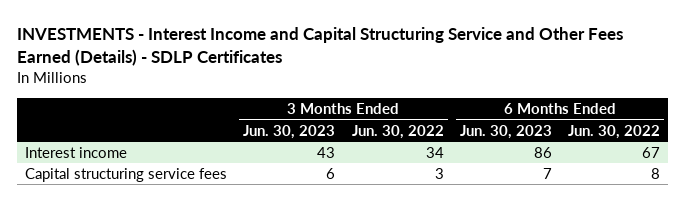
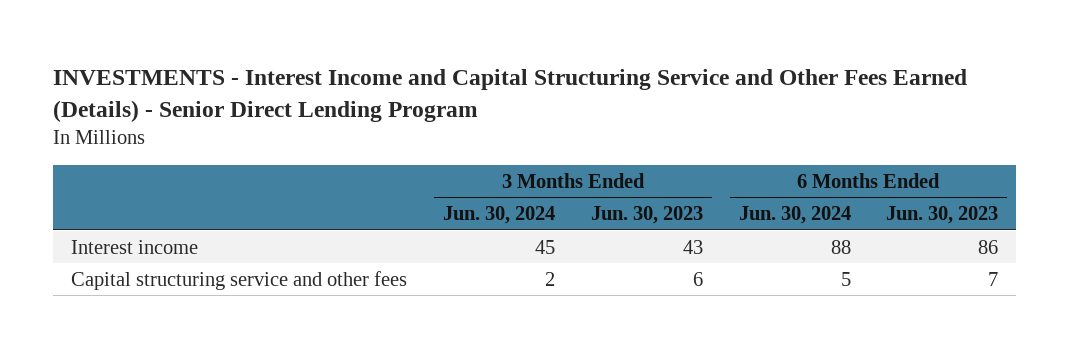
- INVESTMENTS - Interest Income and Capital Structuring Service and Other Fees Earned (Details) - SDLP Certificates
+ INVESTMENTS - Interest Income and Capital Structuring Service and Other Fees Earned (Details) - Senior Direct Lending Program
- | 3 Months Ended Jun. 30, 2023 | 3 Months Ended Jun. 30, 2022 | 6 Months Ended Jun. 30, 2023 | 6 Months Ended Jun. 30, 2022
+ | 3 Months Ended Jun. 30, 2024 | 3 Months Ended Jun. 30, 2023 | 6 Months Ended Jun. 30, 2024 | 6 Months Ended Jun. 30, 2023
- Capital structuring service fees | 6 | 3 | 7 | 8
+ Capital structuring service and other fees | 2 | 6 | 5 | 7

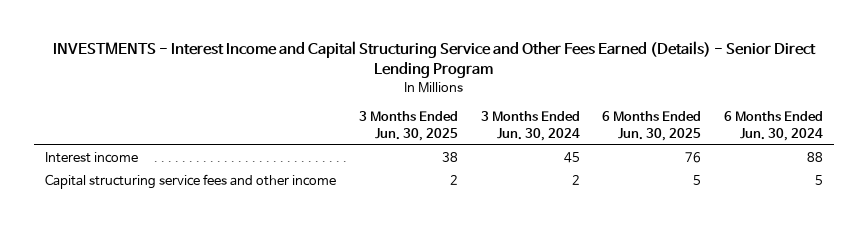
- | 3 Months Ended Jun. 30, 2024 | 3 Months Ended Jun. 30, 2023 | 6 Months Ended Jun. 30, 2024 | 6 Months Ended Jun. 30, 2023
+ | 3 Months Ended Jun. 30, 2025 | 3 Months Ended Jun. 30, 2024 | 6 Months Ended Jun. 30, 2025 | 6 Months Ended Jun. 30, 2024
- Capital structuring service and other fees | 2 | 6 | 5 | 7
+ Capital structuring service fees and other income | 2 | 2 | 5 | 5

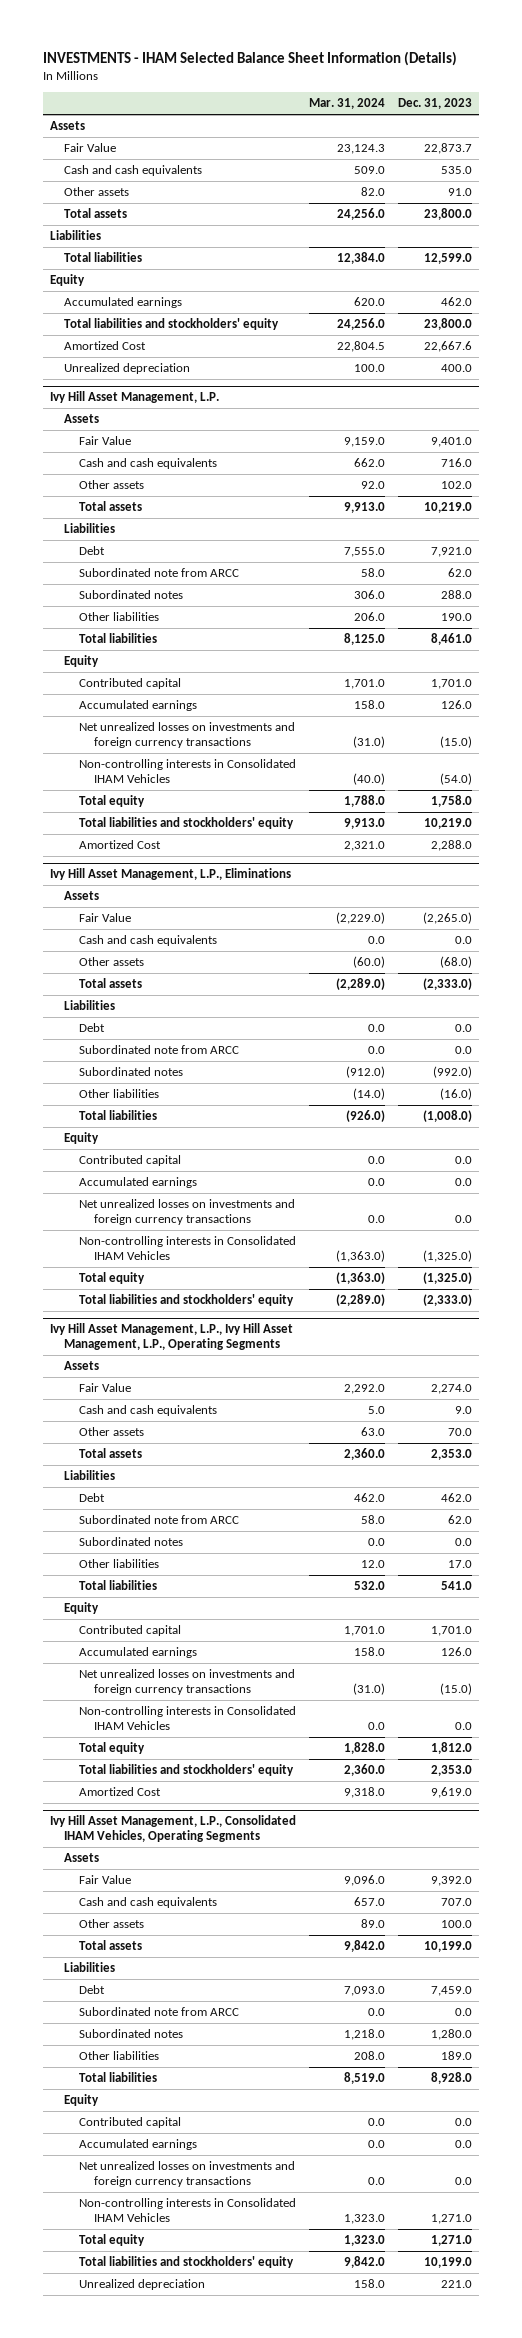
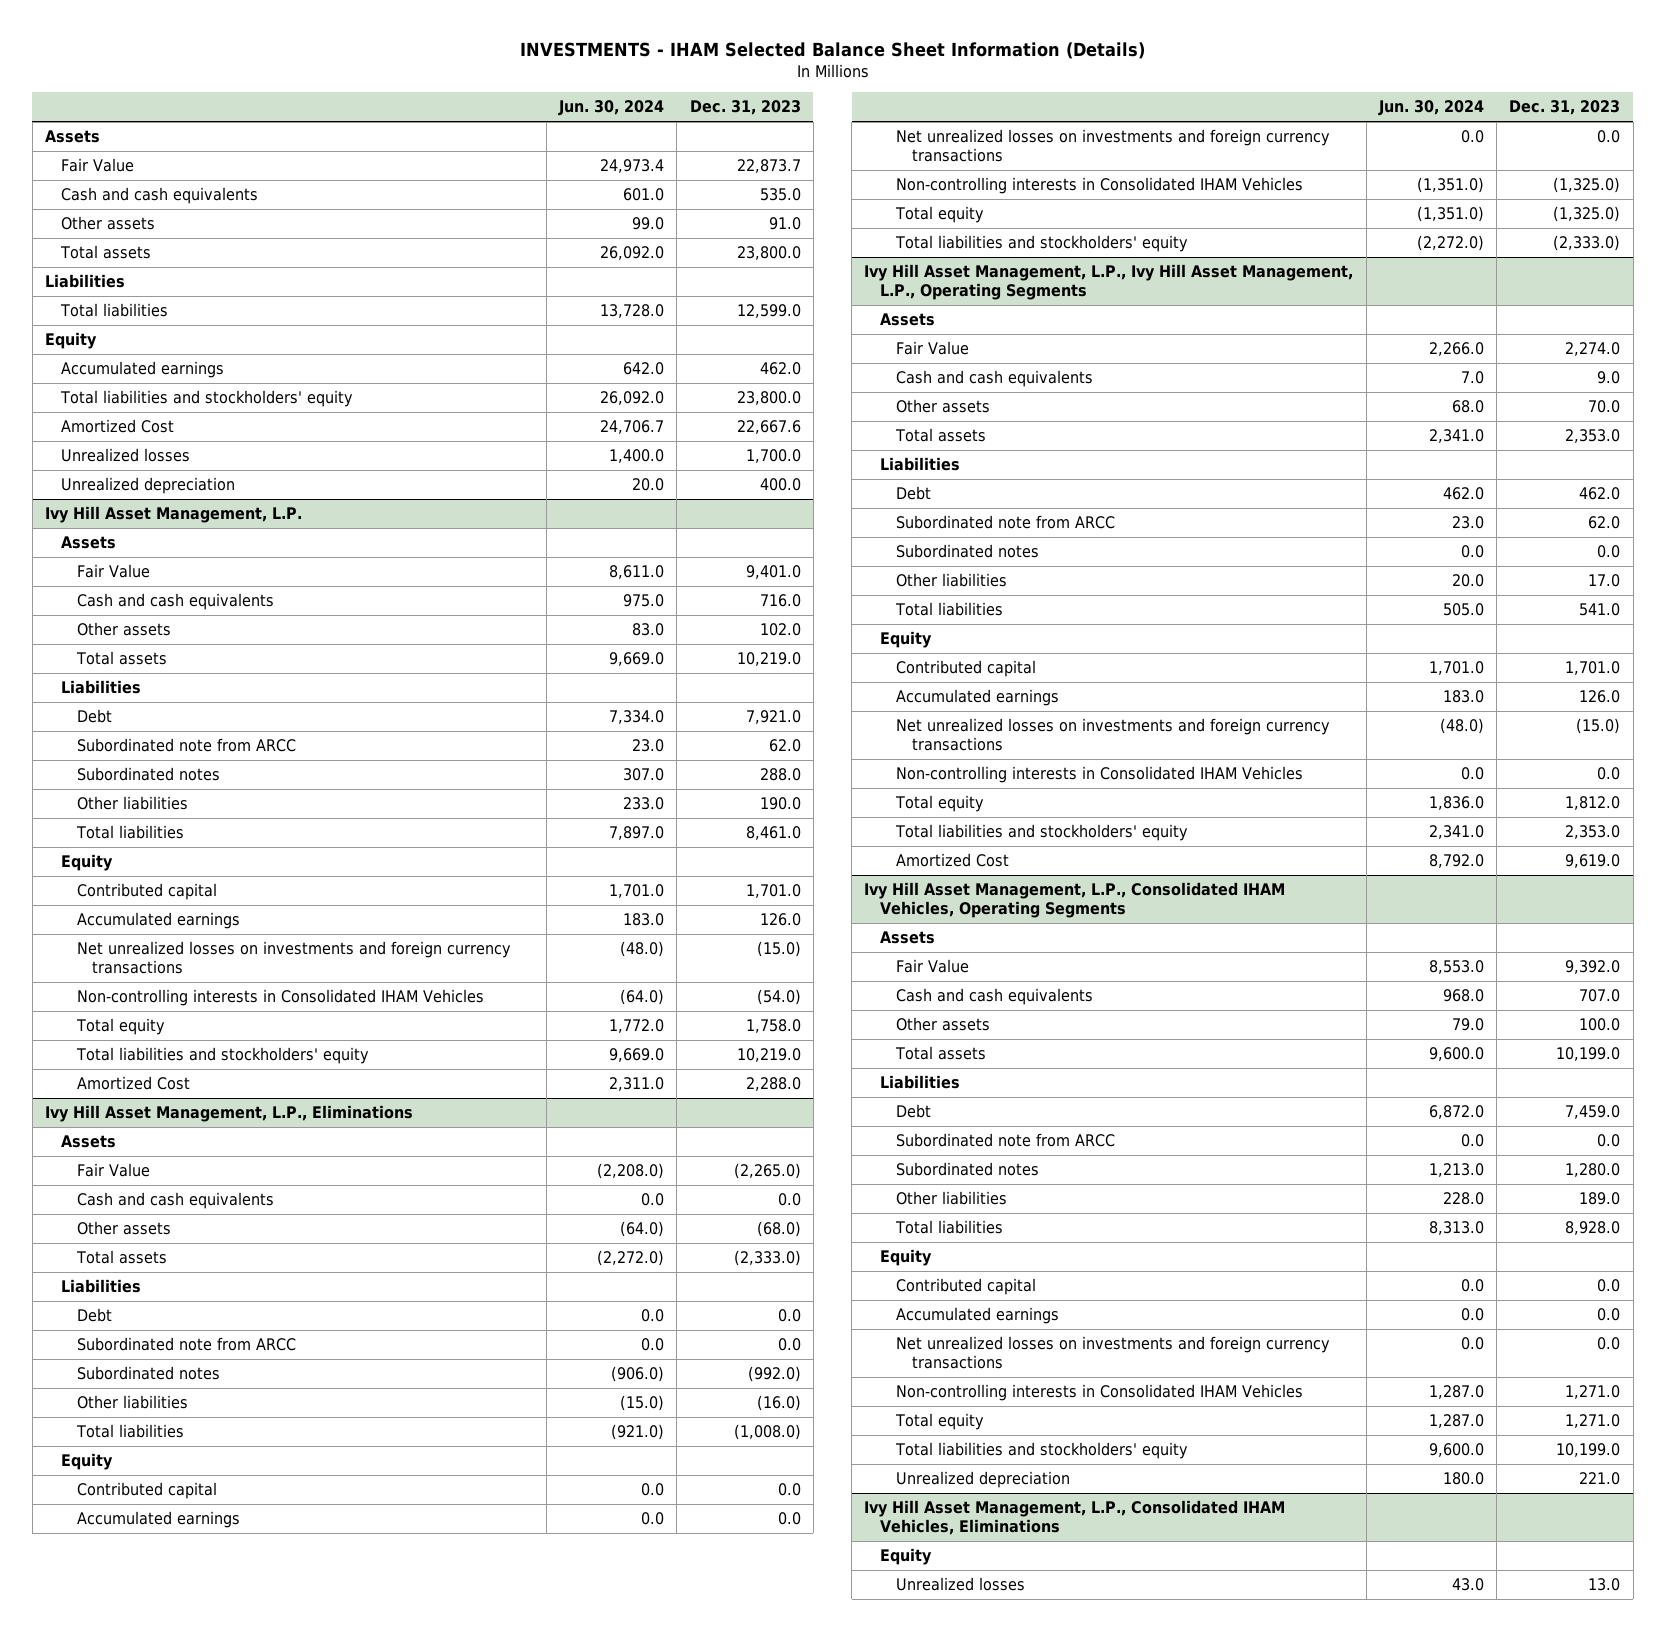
- | Mar. 31, 2024 | Dec. 31, 2023
+ | Jun. 30, 2024 | Dec. 31, 2023
+ Unrealized losses | 1,400.0 | 1,700.0
+ Ivy Hill Asset Management, L.P., Consolidated IHAM Vehicles, Eliminations
+ Equity
+ Unrealized losses | 43.0 | 13.0

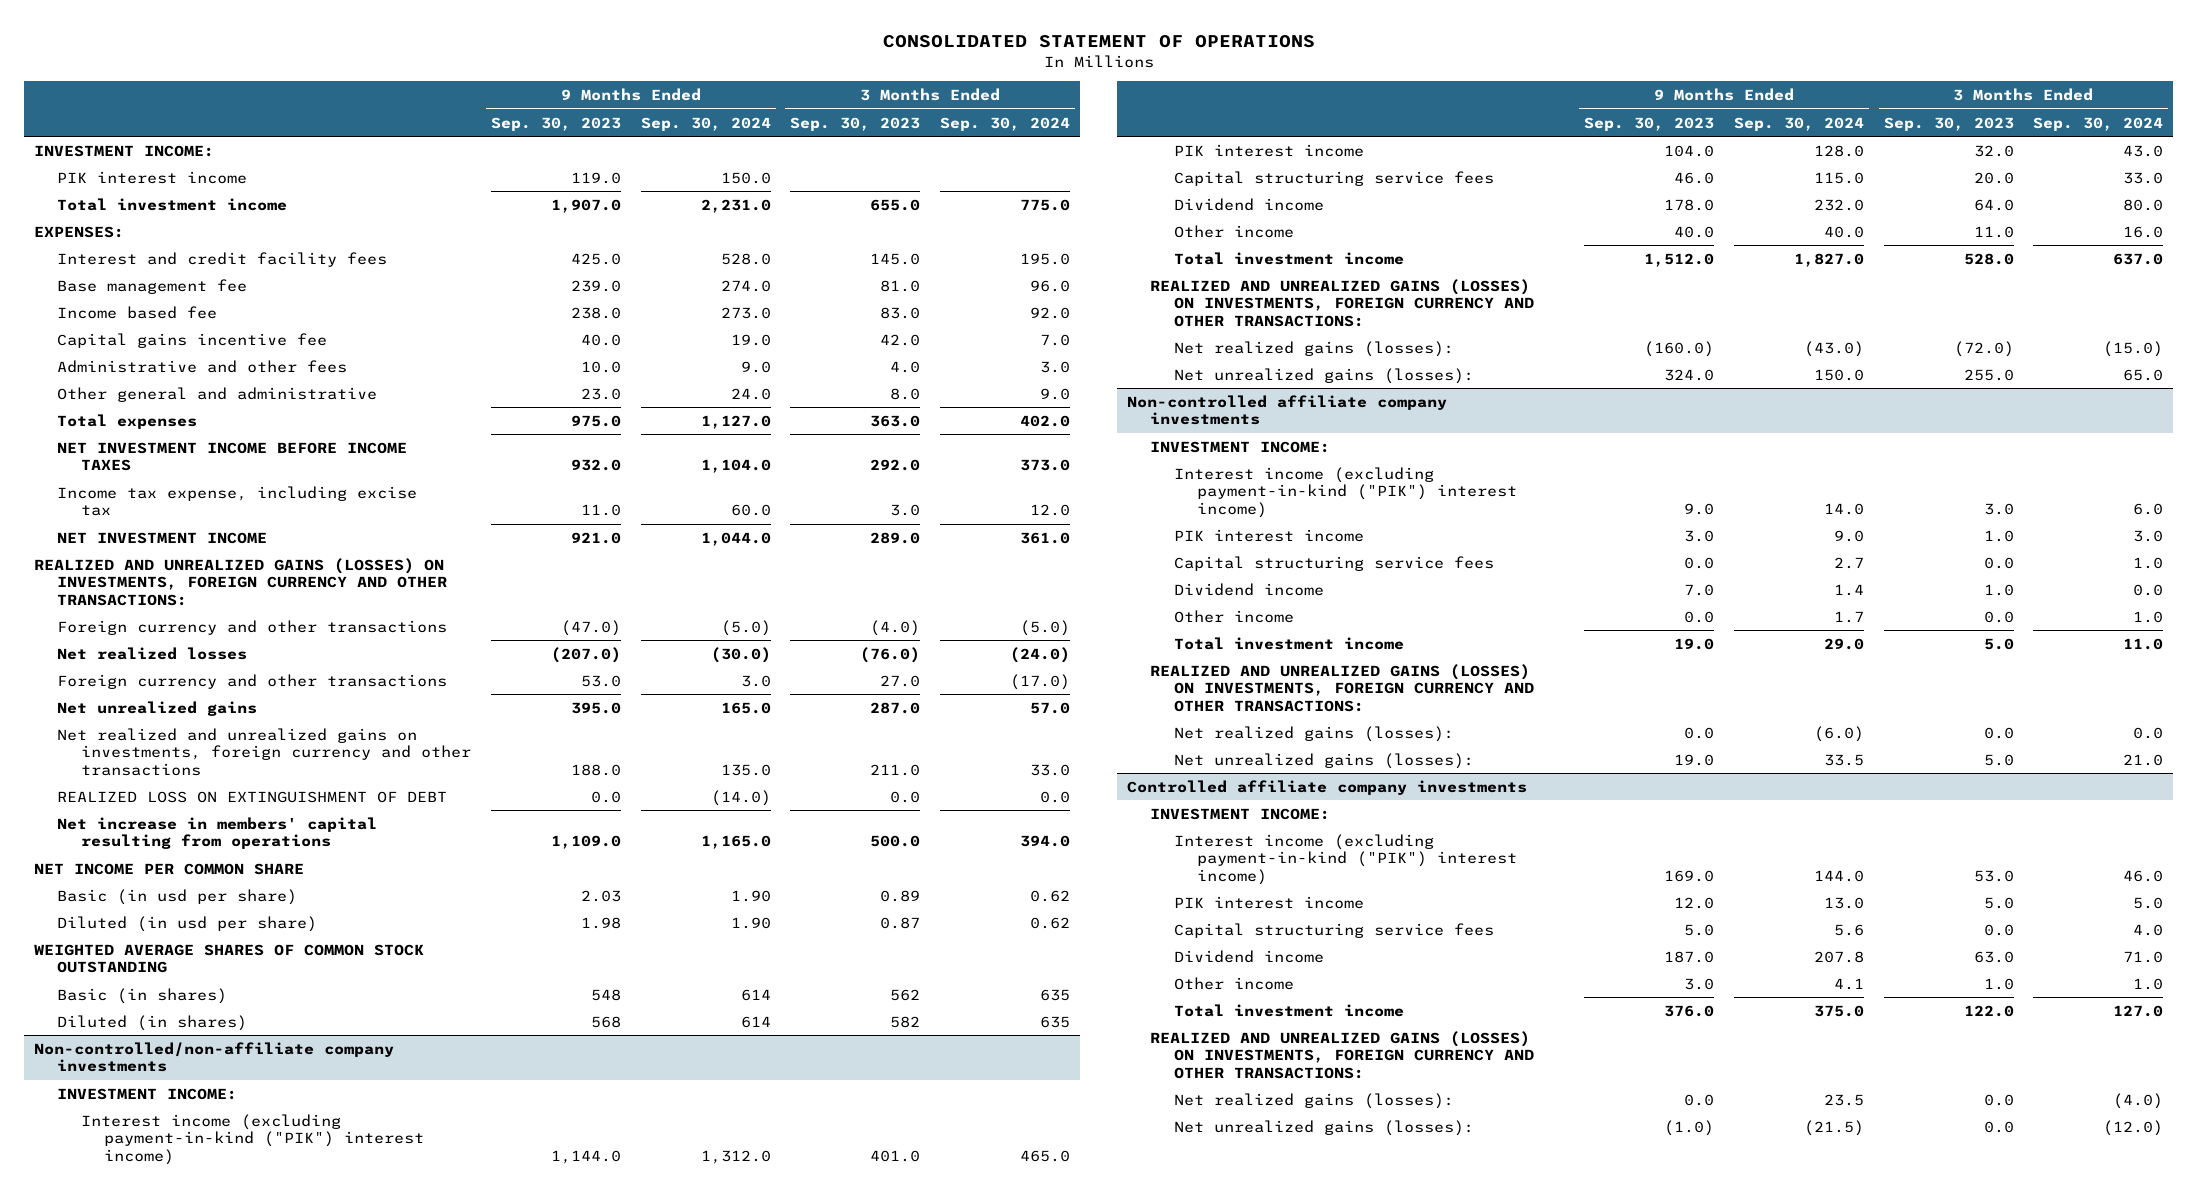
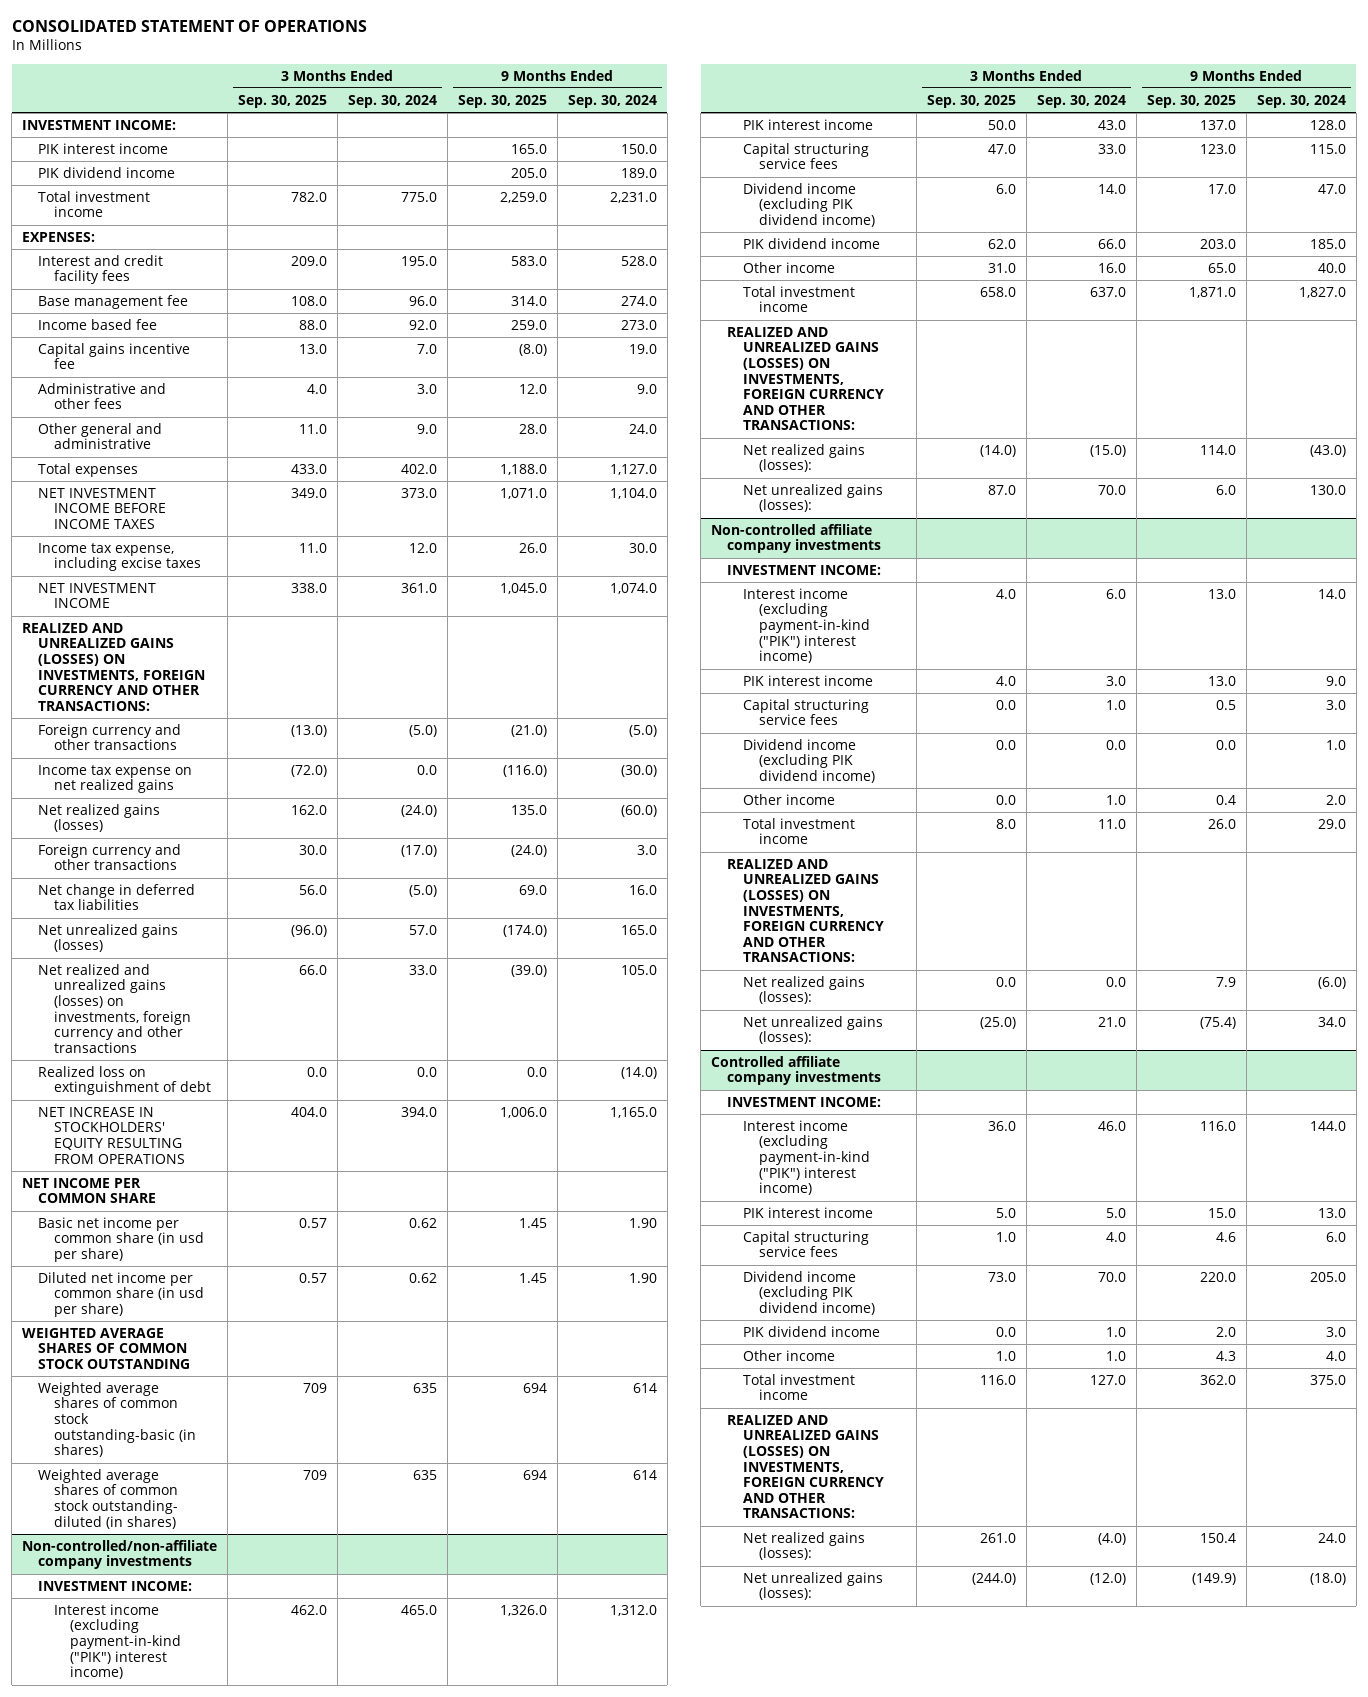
- | 9 Months Ended Sep. 30, 2023 | 9 Months Ended Sep. 30, 2024 | 3 Months Ended Sep. 30, 2023 | 3 Months Ended Sep. 30, 2024
+ | 3 Months Ended Sep. 30, 2025 | 3 Months Ended Sep. 30, 2024 | 9 Months Ended Sep. 30, 2025 | 9 Months Ended Sep. 30, 2024
+ PIK dividend income | | | 205.0 | 189.0
- Income tax expense, including excise tax | 11.0 | 60.0 | 3.0 | 12.0
- NET INVESTMENT INCOME | 921.0 | 1,044.0 | 289.0 | 361.0
+ Income tax expense, including excise taxes | 11.0 | 12.0 | 26.0 | 30.0
+ NET INVESTMENT INCOME | 338.0 | 361.0 | 1,045.0 | 1,074.0
- Net realized losses | (207.0) | (30.0) | (76.0) | (24.0)
+ Income tax expense on net realized gains | (72.0) | 0.0 | (116.0) | (30.0)
+ Net realized gains (losses) | 162.0 | (24.0) | 135.0 | (60.0)
- Net unrealized gains | 395.0 | 165.0 | 287.0 | 57.0
- Net realized and unrealized gains on investments, foreign currency and other transactions | 188.0 | 135.0 | 211.0 | 33.0
- REALIZED LOSS ON EXTINGUISHMENT OF DEBT | 0.0 | (14.0) | 0.0 | 0.0
- Net increase in members' capital resulting from operations | 1,109.0 | 1,165.0 | 500.0 | 394.0
+ Net change in deferred tax liabilities | 56.0 | (5.0) | 69.0 | 16.0
+ Net unrealized gains (losses) | (96.0) | 57.0 | (174.0) | 165.0
+ Net realized and unrealized gains (losses) on investments, foreign currency and other transactions | 66.0 | 33.0 | (39.0) | 105.0
+ Realized loss on extinguishment of debt | 0.0 | 0.0 | 0.0 | (14.0)
+ NET INCREASE IN STOCKHOLDERS' EQUITY RESULTING FROM OPERATIONS | 404.0 | 394.0 | 1,006.0 | 1,165.0
- Basic (in usd per share) | 2.03 | 1.90 | 0.89 | 0.62
- Diluted (in usd per share) | 1.98 | 1.90 | 0.87 | 0.62
+ Basic net income per common share (in usd per share) | 0.57 | 0.62 | 1.45 | 1.90
+ Diluted net income per common share (in usd per share) | 0.57 | 0.62 | 1.45 | 1.90
- Basic (in shares) | 548 | 614 | 562 | 635
- Diluted (in shares) | 568 | 614 | 582 | 635
+ Weighted average shares of common stock outstanding-basic (in shares) | 709 | 635 | 694 | 614
+ Weighted average shares of common stock outstanding- diluted (in shares) | 709 | 635 | 694 | 614
@ Non-controlled/non-affiliate company investments
- Dividend income | 178.0 | 232.0 | 64.0 | 80.0
+ Dividend income (excluding PIK dividend income) | 6.0 | 14.0 | 17.0 | 47.0
+ PIK dividend income | 62.0 | 66.0 | 203.0 | 185.0
- Net unrealized gains (losses): | 324.0 | 150.0 | 255.0 | 65.0
+ Net unrealized gains (losses): | 87.0 | 70.0 | 6.0 | 130.0
@ Non-controlled affiliate company investments
- Capital structuring service fees | 0.0 | 2.7 | 0.0 | 1.0
- Dividend income | 7.0 | 1.4 | 1.0 | 0.0
- Other income | 0.0 | 1.7 | 0.0 | 1.0
+ Capital structuring service fees | 0.0 | 1.0 | 0.5 | 3.0
+ Dividend income (excluding PIK dividend income) | 0.0 | 0.0 | 0.0 | 1.0
+ Other income | 0.0 | 1.0 | 0.4 | 2.0
- Net unrealized gains (losses): | 19.0 | 33.5 | 5.0 | 21.0
+ Net unrealized gains (losses): | (25.0) | 21.0 | (75.4) | 34.0
@ Controlled affiliate company investments
- Capital structuring service fees | 5.0 | 5.6 | 0.0 | 4.0
- Dividend income | 187.0 | 207.8 | 63.0 | 71.0
- Other income | 3.0 | 4.1 | 1.0 | 1.0
+ Capital structuring service fees | 1.0 | 4.0 | 4.6 | 6.0
+ Dividend income (excluding PIK dividend income) | 73.0 | 70.0 | 220.0 | 205.0
+ PIK dividend income | 0.0 | 1.0 | 2.0 | 3.0
+ Other income | 1.0 | 1.0 | 4.3 | 4.0
- Net realized gains (losses): | 0.0 | 23.5 | 0.0 | (4.0)
- Net unrealized gains (losses): | (1.0) | (21.5) | 0.0 | (12.0)
+ Net realized gains (losses): | 261.0 | (4.0) | 150.4 | 24.0
+ Net unrealized gains (losses): | (244.0) | (12.0) | (149.9) | (18.0)

